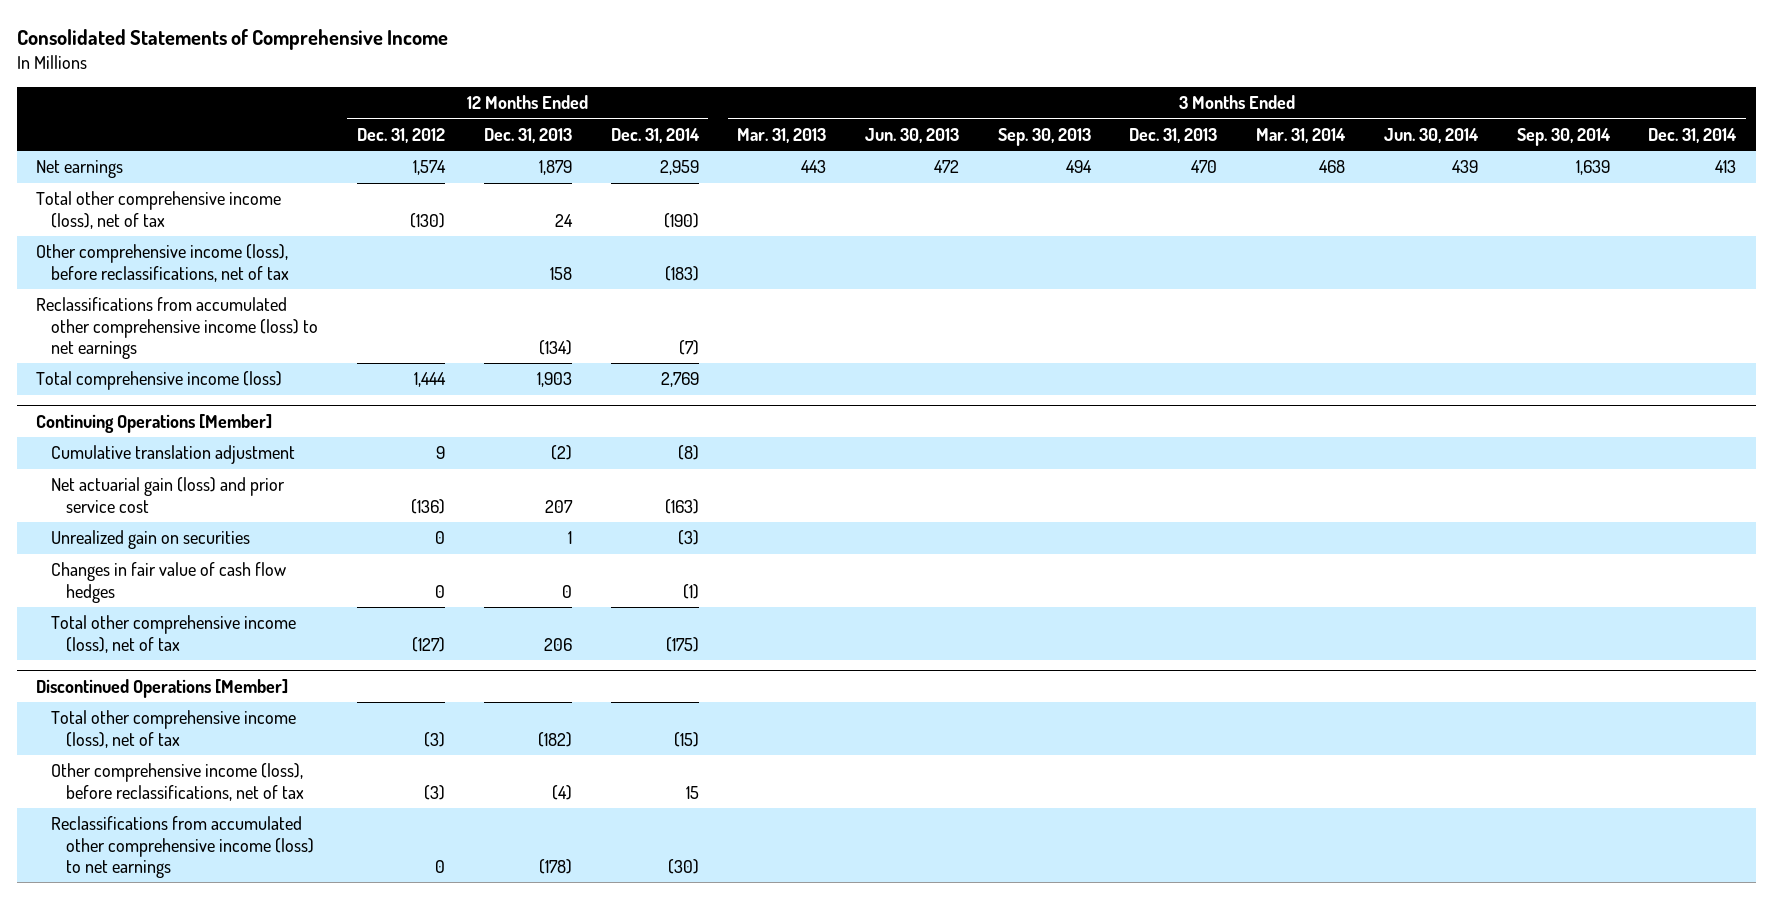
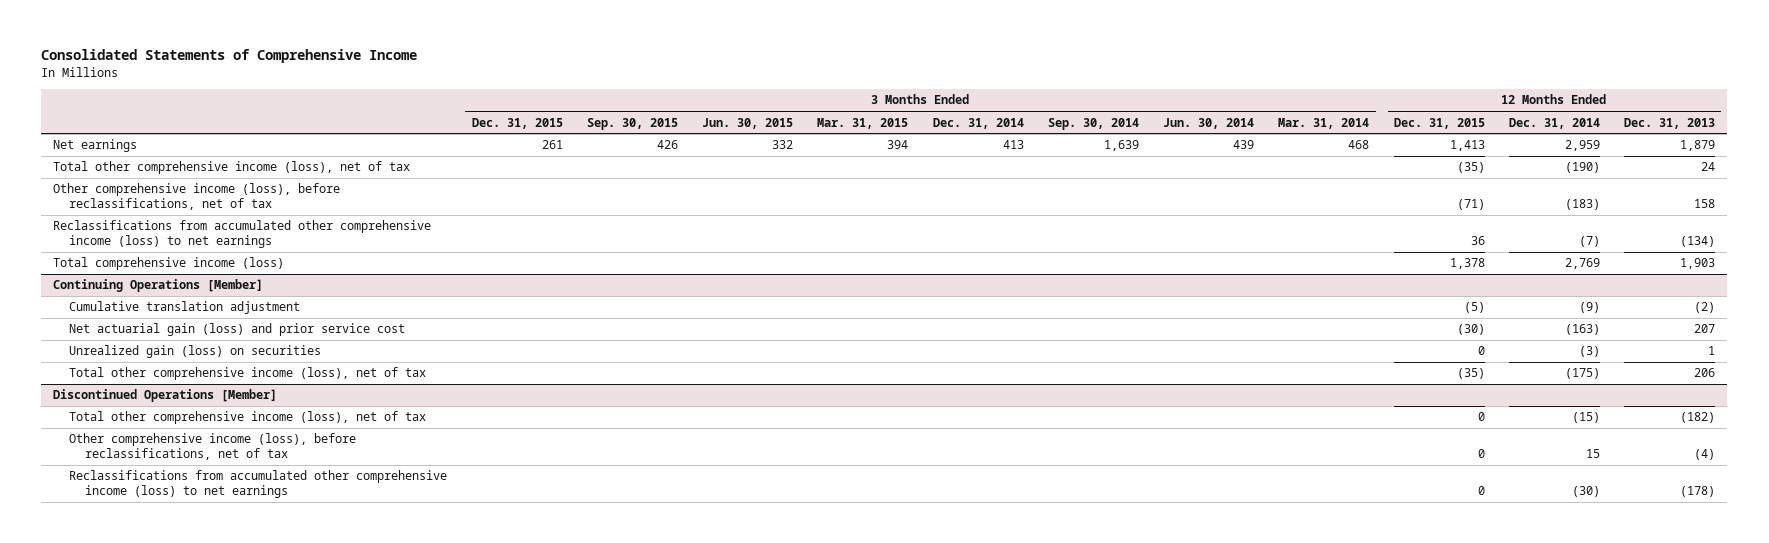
- | 12 Months Ended Dec. 31, 2012 | 12 Months Ended Dec. 31, 2013 | 12 Months Ended Dec. 31, 2014 | 3 Months Ended Mar. 31, 2013 | 3 Months Ended Jun. 30, 2013 | 3 Months Ended Sep. 30, 2013 | 3 Months Ended Dec. 31, 2013 | 3 Months Ended Mar. 31, 2014 | 3 Months Ended Jun. 30, 2014 | 3 Months Ended Sep. 30, 2014 | 3 Months Ended Dec. 31, 2014
+ | 3 Months Ended Dec. 31, 2015 | 3 Months Ended Sep. 30, 2015 | 3 Months Ended Jun. 30, 2015 | 3 Months Ended Mar. 31, 2015 | 3 Months Ended Dec. 31, 2014 | 3 Months Ended Sep. 30, 2014 | 3 Months Ended Jun. 30, 2014 | 3 Months Ended Mar. 31, 2014 | 12 Months Ended Dec. 31, 2015 | 12 Months Ended Dec. 31, 2014 | 12 Months Ended Dec. 31, 2013
@ Continuing Operations [Member]
- Cumulative translation adjustment | 9 | (2) | (8) | | | | | | | |
+ Cumulative translation adjustment | | | | | | | | | (5) | (9) | (2)
- Unrealized gain on securities | 0 | 1 | (3) | | | | | | | |
- Changes in fair value of cash flow hedges | 0 | 0 | (1) | | | | | | | |
+ Unrealized gain (loss) on securities | | | | | | | | | 0 | (3) | 1

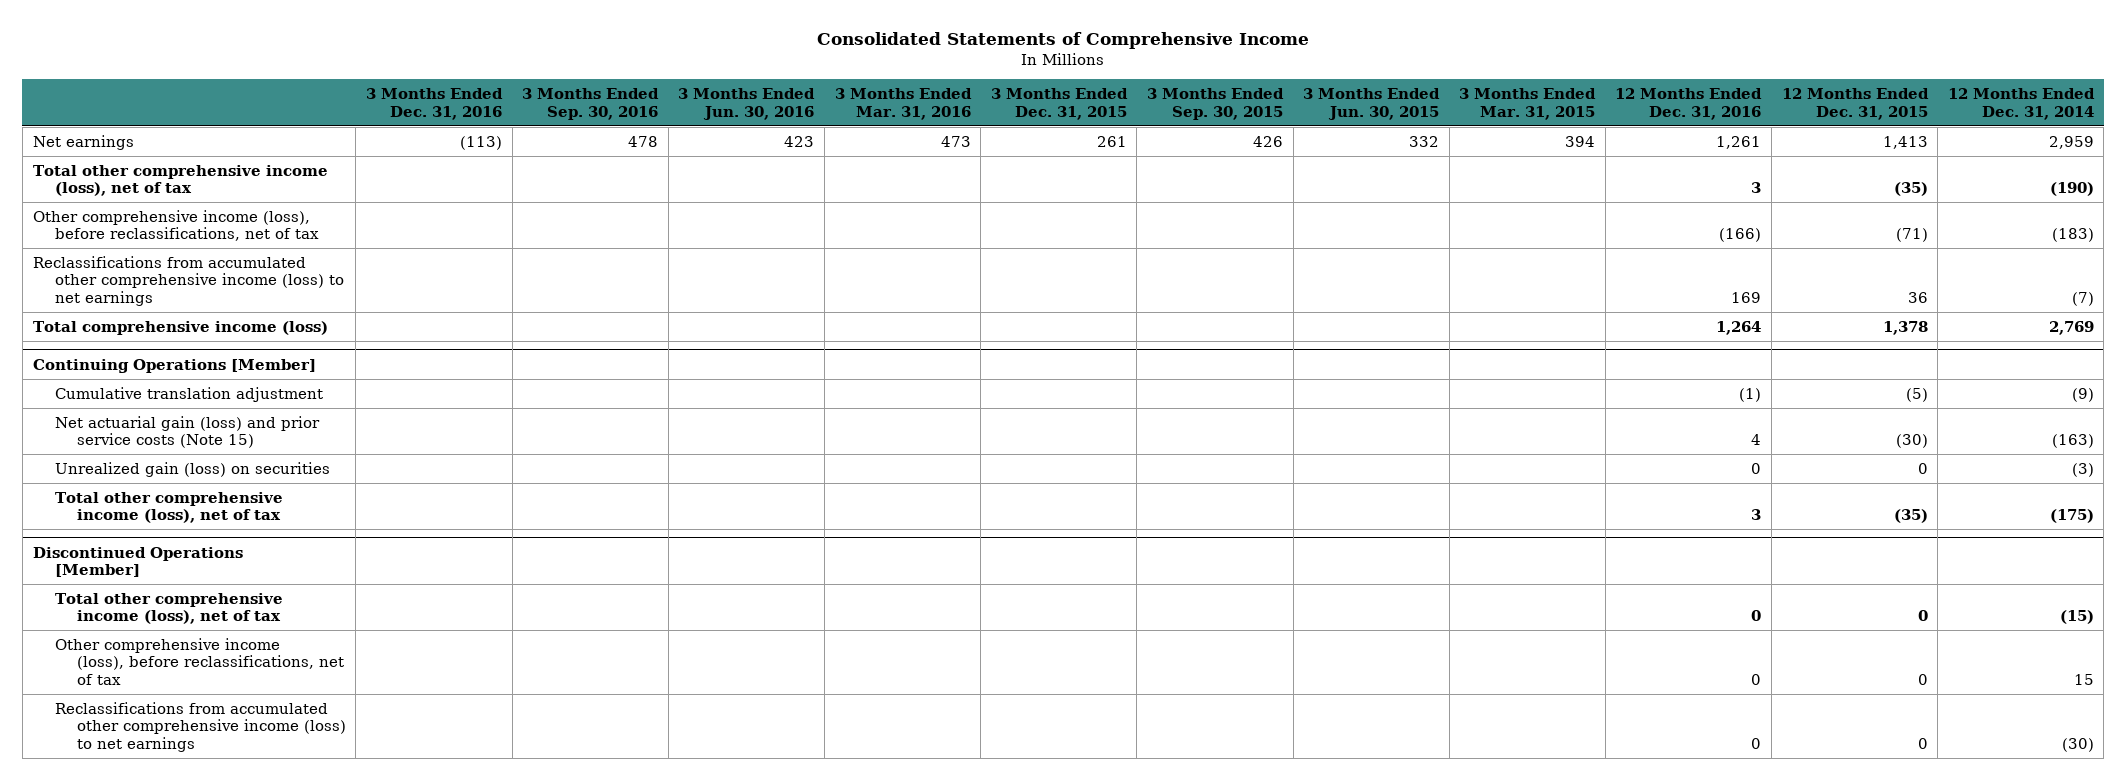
- | 3 Months Ended Dec. 31, 2015 | 3 Months Ended Sep. 30, 2015 | 3 Months Ended Jun. 30, 2015 | 3 Months Ended Mar. 31, 2015 | 3 Months Ended Dec. 31, 2014 | 3 Months Ended Sep. 30, 2014 | 3 Months Ended Jun. 30, 2014 | 3 Months Ended Mar. 31, 2014 | 12 Months Ended Dec. 31, 2015 | 12 Months Ended Dec. 31, 2014 | 12 Months Ended Dec. 31, 2013
+ | 3 Months Ended Dec. 31, 2016 | 3 Months Ended Sep. 30, 2016 | 3 Months Ended Jun. 30, 2016 | 3 Months Ended Mar. 31, 2016 | 3 Months Ended Dec. 31, 2015 | 3 Months Ended Sep. 30, 2015 | 3 Months Ended Jun. 30, 2015 | 3 Months Ended Mar. 31, 2015 | 12 Months Ended Dec. 31, 2016 | 12 Months Ended Dec. 31, 2015 | 12 Months Ended Dec. 31, 2014
@ Continuing Operations [Member]
- Net actuarial gain (loss) and prior service cost | | | | | | | | | (30) | (163) | 207
+ Net actuarial gain (loss) and prior service costs (Note 15) | | | | | | | | | 4 | (30) | (163)

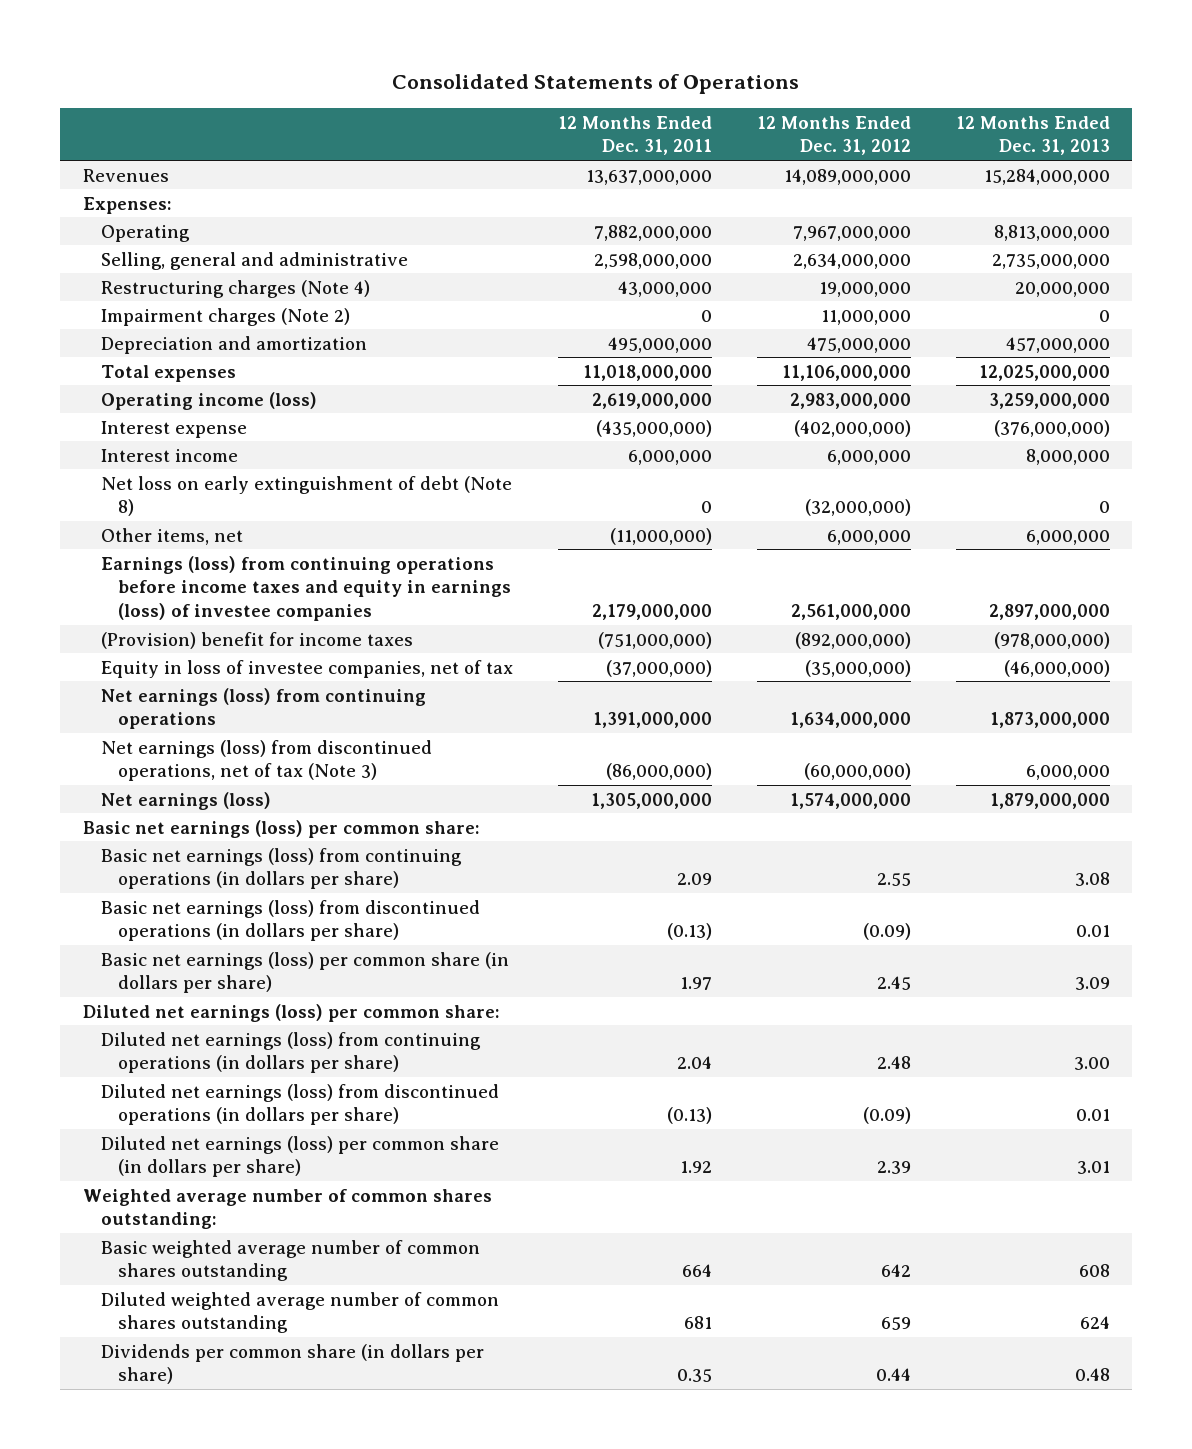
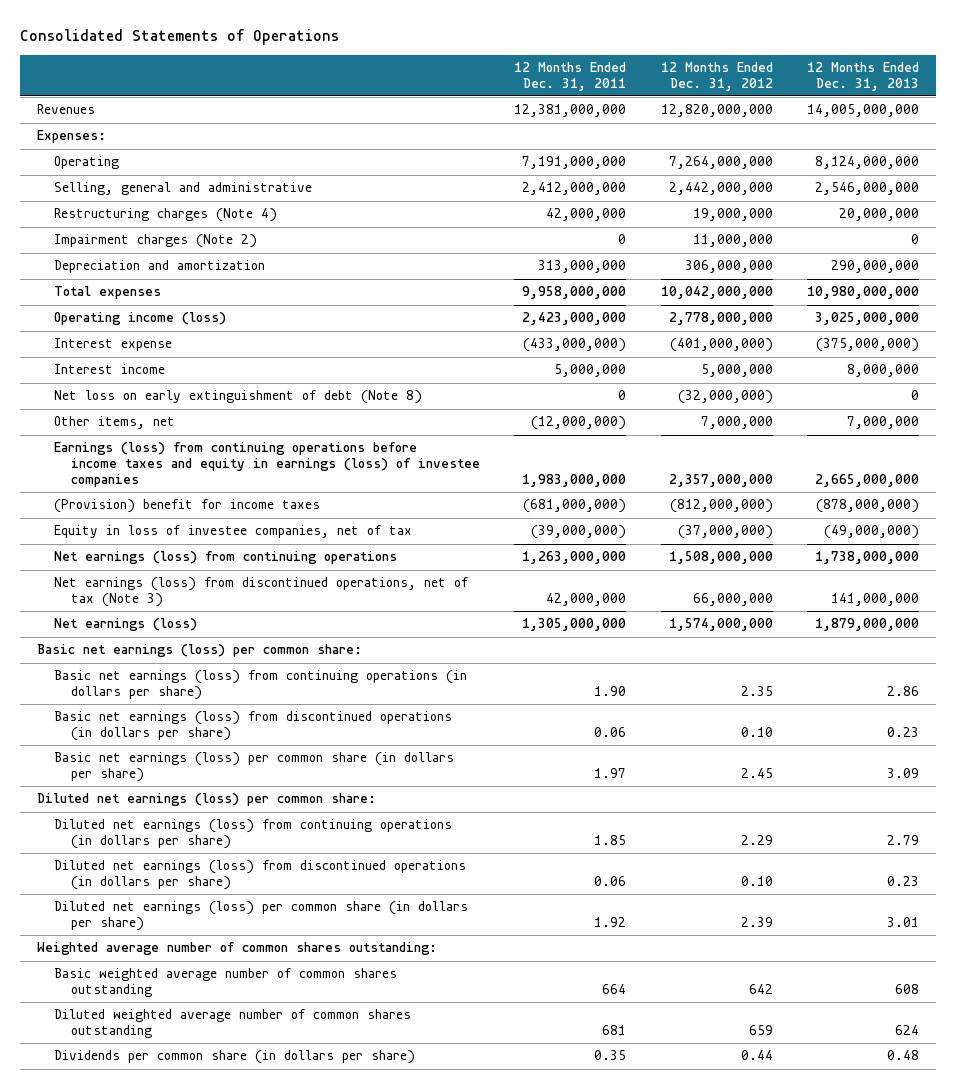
- Revenues | 13,637,000,000 | 14,089,000,000 | 15,284,000,000
+ Revenues | 12,381,000,000 | 12,820,000,000 | 14,005,000,000
- Operating | 7,882,000,000 | 7,967,000,000 | 8,813,000,000
- Selling, general and administrative | 2,598,000,000 | 2,634,000,000 | 2,735,000,000
- Restructuring charges (Note 4) | 43,000,000 | 19,000,000 | 20,000,000
+ Operating | 7,191,000,000 | 7,264,000,000 | 8,124,000,000
+ Selling, general and administrative | 2,412,000,000 | 2,442,000,000 | 2,546,000,000
+ Restructuring charges (Note 4) | 42,000,000 | 19,000,000 | 20,000,000
- Depreciation and amortization | 495,000,000 | 475,000,000 | 457,000,000
- Total expenses | 11,018,000,000 | 11,106,000,000 | 12,025,000,000
- Operating income (loss) | 2,619,000,000 | 2,983,000,000 | 3,259,000,000
- Interest expense | (435,000,000) | (402,000,000) | (376,000,000)
- Interest income | 6,000,000 | 6,000,000 | 8,000,000
+ Depreciation and amortization | 313,000,000 | 306,000,000 | 290,000,000
+ Total expenses | 9,958,000,000 | 10,042,000,000 | 10,980,000,000
+ Operating income (loss) | 2,423,000,000 | 2,778,000,000 | 3,025,000,000
+ Interest expense | (433,000,000) | (401,000,000) | (375,000,000)
+ Interest income | 5,000,000 | 5,000,000 | 8,000,000
- Other items, net | (11,000,000) | 6,000,000 | 6,000,000
- Earnings (loss) from continuing operations before income taxes and equity in earnings (loss) of investee companies | 2,179,000,000 | 2,561,000,000 | 2,897,000,000
- (Provision) benefit for income taxes | (751,000,000) | (892,000,000) | (978,000,000)
- Equity in loss of investee companies, net of tax | (37,000,000) | (35,000,000) | (46,000,000)
- Net earnings (loss) from continuing operations | 1,391,000,000 | 1,634,000,000 | 1,873,000,000
- Net earnings (loss) from discontinued operations, net of tax (Note 3) | (86,000,000) | (60,000,000) | 6,000,000
+ Other items, net | (12,000,000) | 7,000,000 | 7,000,000
+ Earnings (loss) from continuing operations before income taxes and equity in earnings (loss) of investee companies | 1,983,000,000 | 2,357,000,000 | 2,665,000,000
+ (Provision) benefit for income taxes | (681,000,000) | (812,000,000) | (878,000,000)
+ Equity in loss of investee companies, net of tax | (39,000,000) | (37,000,000) | (49,000,000)
+ Net earnings (loss) from continuing operations | 1,263,000,000 | 1,508,000,000 | 1,738,000,000
+ Net earnings (loss) from discontinued operations, net of tax (Note 3) | 42,000,000 | 66,000,000 | 141,000,000
- Basic net earnings (loss) from continuing operations (in dollars per share) | 2.09 | 2.55 | 3.08
- Basic net earnings (loss) from discontinued operations (in dollars per share) | (0.13) | (0.09) | 0.01
+ Basic net earnings (loss) from continuing operations (in dollars per share) | 1.90 | 2.35 | 2.86
+ Basic net earnings (loss) from discontinued operations (in dollars per share) | 0.06 | 0.10 | 0.23
- Diluted net earnings (loss) from continuing operations (in dollars per share) | 2.04 | 2.48 | 3.00
- Diluted net earnings (loss) from discontinued operations (in dollars per share) | (0.13) | (0.09) | 0.01
+ Diluted net earnings (loss) from continuing operations (in dollars per share) | 1.85 | 2.29 | 2.79
+ Diluted net earnings (loss) from discontinued operations (in dollars per share) | 0.06 | 0.10 | 0.23

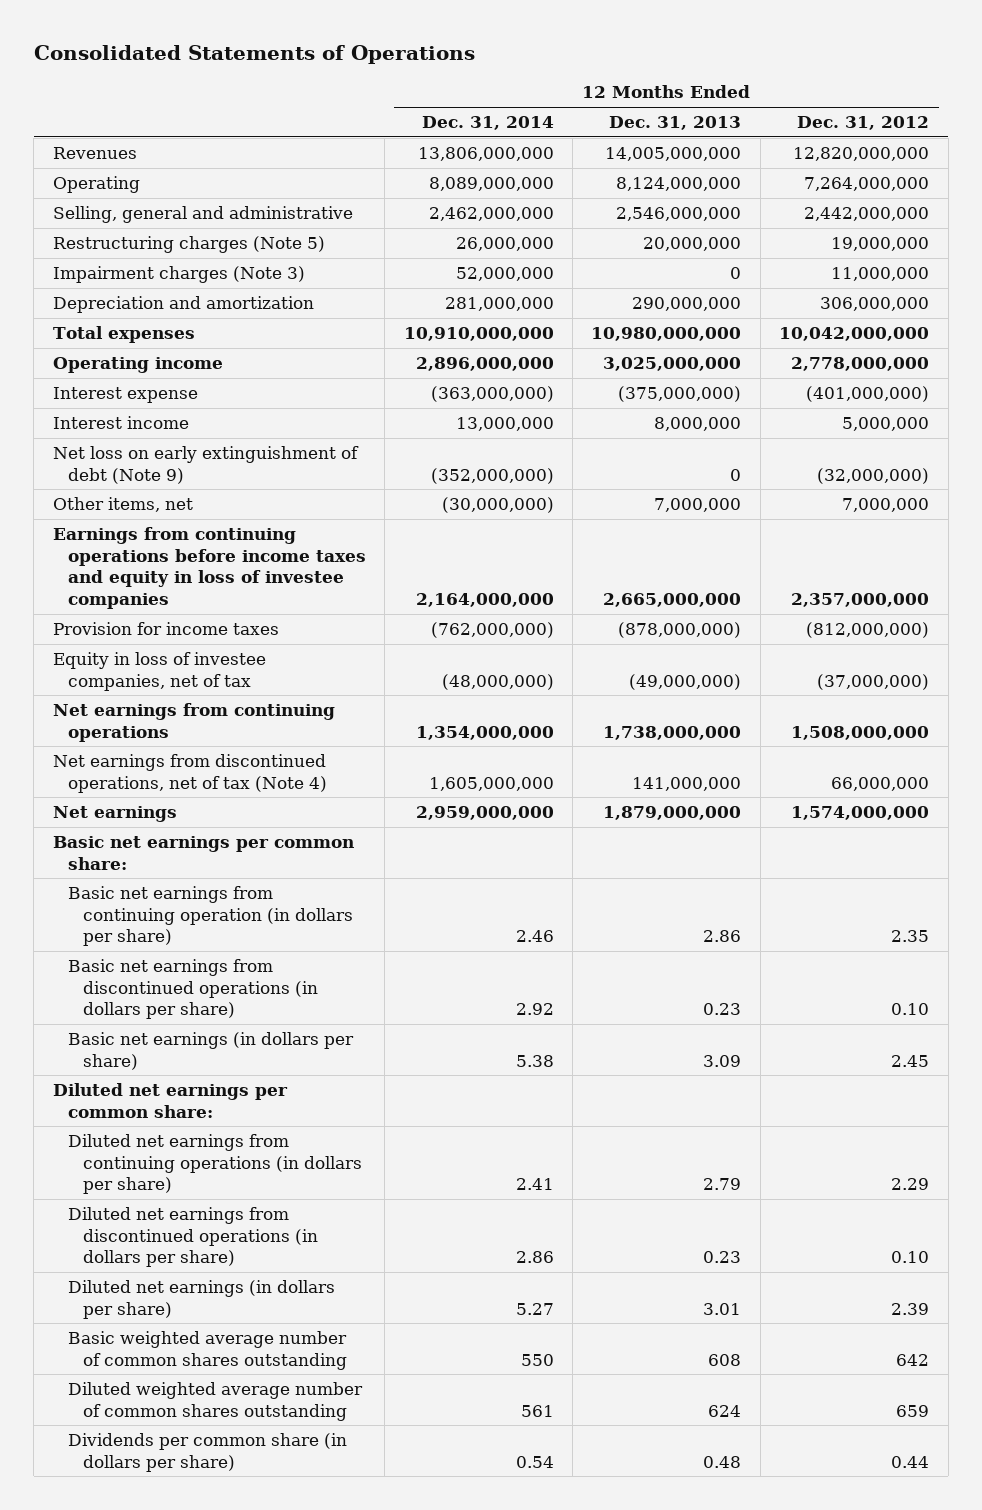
- | 12 Months Ended Dec. 31, 2011 | 12 Months Ended Dec. 31, 2012 | 12 Months Ended Dec. 31, 2013
+ | 12 Months Ended Dec. 31, 2014 | 12 Months Ended Dec. 31, 2013 | 12 Months Ended Dec. 31, 2012
- Expenses:
- Restructuring charges (Note 4) | 42,000,000 | 19,000,000 | 20,000,000
- Impairment charges (Note 2) | 0 | 11,000,000 | 0
+ Restructuring charges (Note 5) | 26,000,000 | 20,000,000 | 19,000,000
+ Impairment charges (Note 3) | 52,000,000 | 0 | 11,000,000
- Operating income (loss) | 2,423,000,000 | 2,778,000,000 | 3,025,000,000
+ Operating income | 2,896,000,000 | 3,025,000,000 | 2,778,000,000
- Net loss on early extinguishment of debt (Note 8) | 0 | (32,000,000) | 0
+ Net loss on early extinguishment of debt (Note 9) | (352,000,000) | 0 | (32,000,000)
- Earnings (loss) from continuing operations before income taxes and equity in earnings (loss) of investee companies | 1,983,000,000 | 2,357,000,000 | 2,665,000,000
- (Provision) benefit for income taxes | (681,000,000) | (812,000,000) | (878,000,000)
+ Earnings from continuing operations before income taxes and equity in loss of investee companies | 2,164,000,000 | 2,665,000,000 | 2,357,000,000
+ Provision for income taxes | (762,000,000) | (878,000,000) | (812,000,000)
- Net earnings (loss) from continuing operations | 1,263,000,000 | 1,508,000,000 | 1,738,000,000
- Net earnings (loss) from discontinued operations, net of tax (Note 3) | 42,000,000 | 66,000,000 | 141,000,000
- Net earnings (loss) | 1,305,000,000 | 1,574,000,000 | 1,879,000,000
- Basic net earnings (loss) per common share:
- Basic net earnings (loss) from continuing operations (in dollars per share) | 1.90 | 2.35 | 2.86
- Basic net earnings (loss) from discontinued operations (in dollars per share) | 0.06 | 0.10 | 0.23
- Basic net earnings (loss) per common share (in dollars per share) | 1.97 | 2.45 | 3.09
- Diluted net earnings (loss) per common share:
- Diluted net earnings (loss) from continuing operations (in dollars per share) | 1.85 | 2.29 | 2.79
- Diluted net earnings (loss) from discontinued operations (in dollars per share) | 0.06 | 0.10 | 0.23
- Diluted net earnings (loss) per common share (in dollars per share) | 1.92 | 2.39 | 3.01
- Weighted average number of common shares outstanding:
+ Net earnings from continuing operations | 1,354,000,000 | 1,738,000,000 | 1,508,000,000
+ Net earnings from discontinued operations, net of tax (Note 4) | 1,605,000,000 | 141,000,000 | 66,000,000
+ Net earnings | 2,959,000,000 | 1,879,000,000 | 1,574,000,000
+ Basic net earnings per common share:
+ Basic net earnings from continuing operation (in dollars per share) | 2.46 | 2.86 | 2.35
+ Basic net earnings from discontinued operations (in dollars per share) | 2.92 | 0.23 | 0.10
+ Basic net earnings (in dollars per share) | 5.38 | 3.09 | 2.45
+ Diluted net earnings per common share:
+ Diluted net earnings from continuing operations (in dollars per share) | 2.41 | 2.79 | 2.29
+ Diluted net earnings from discontinued operations (in dollars per share) | 2.86 | 0.23 | 0.10
+ Diluted net earnings (in dollars per share) | 5.27 | 3.01 | 2.39

